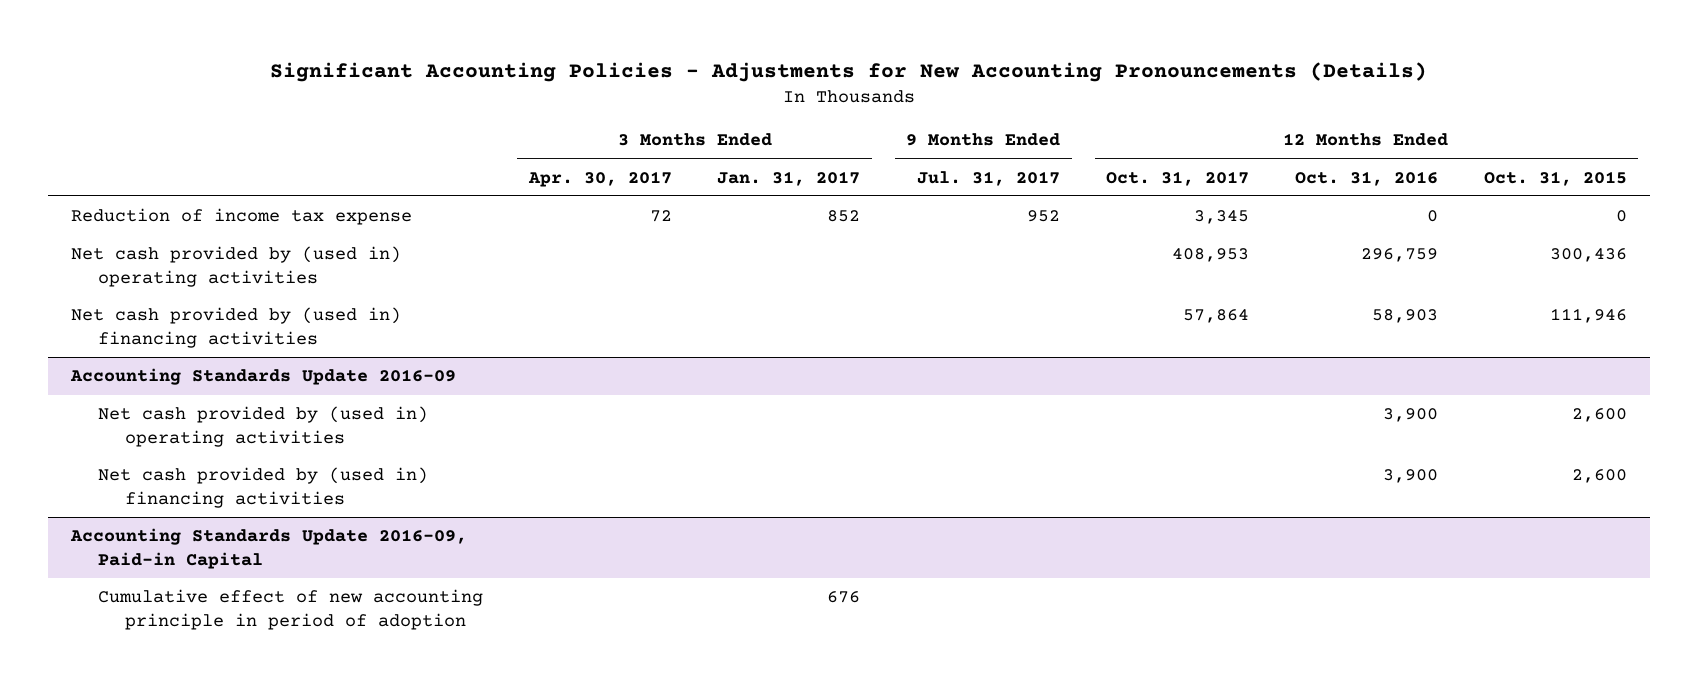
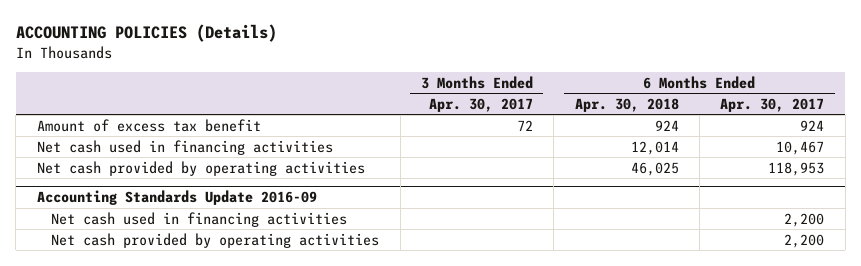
- Significant Accounting Policies - Adjustments for New Accounting Pronouncements (Details)
+ ACCOUNTING POLICIES (Details)
- | 3 Months Ended Apr. 30, 2017 | 3 Months Ended Jan. 31, 2017 | 9 Months Ended Jul. 31, 2017 | 12 Months Ended Oct. 31, 2017 | 12 Months Ended Oct. 31, 2016 | 12 Months Ended Oct. 31, 2015
+ | 3 Months Ended Apr. 30, 2017 | 6 Months Ended Apr. 30, 2018 | 6 Months Ended Apr. 30, 2017
- Reduction of income tax expense | 72 | 852 | 952 | 3,345 | 0 | 0
- Net cash provided by (used in) operating activities | | | | 408,953 | 296,759 | 300,436
- Net cash provided by (used in) financing activities | | | | 57,864 | 58,903 | 111,946
+ Amount of excess tax benefit | 72 | 924 | 924
+ Net cash used in financing activities | | 12,014 | 10,467
+ Net cash provided by operating activities | | 46,025 | 118,953
@ Accounting Standards Update 2016-09
- Net cash provided by (used in) operating activities | | | | | 3,900 | 2,600
- Net cash provided by (used in) financing activities | | | | | 3,900 | 2,600
- Accounting Standards Update 2016-09, Paid-in Capital
- Cumulative effect of new accounting principle in period of adoption | | 676 | | | |
@ Accounting Standards Update 2016-09
+ Net cash used in financing activities | | | 2,200
+ Net cash provided by operating activities | | | 2,200

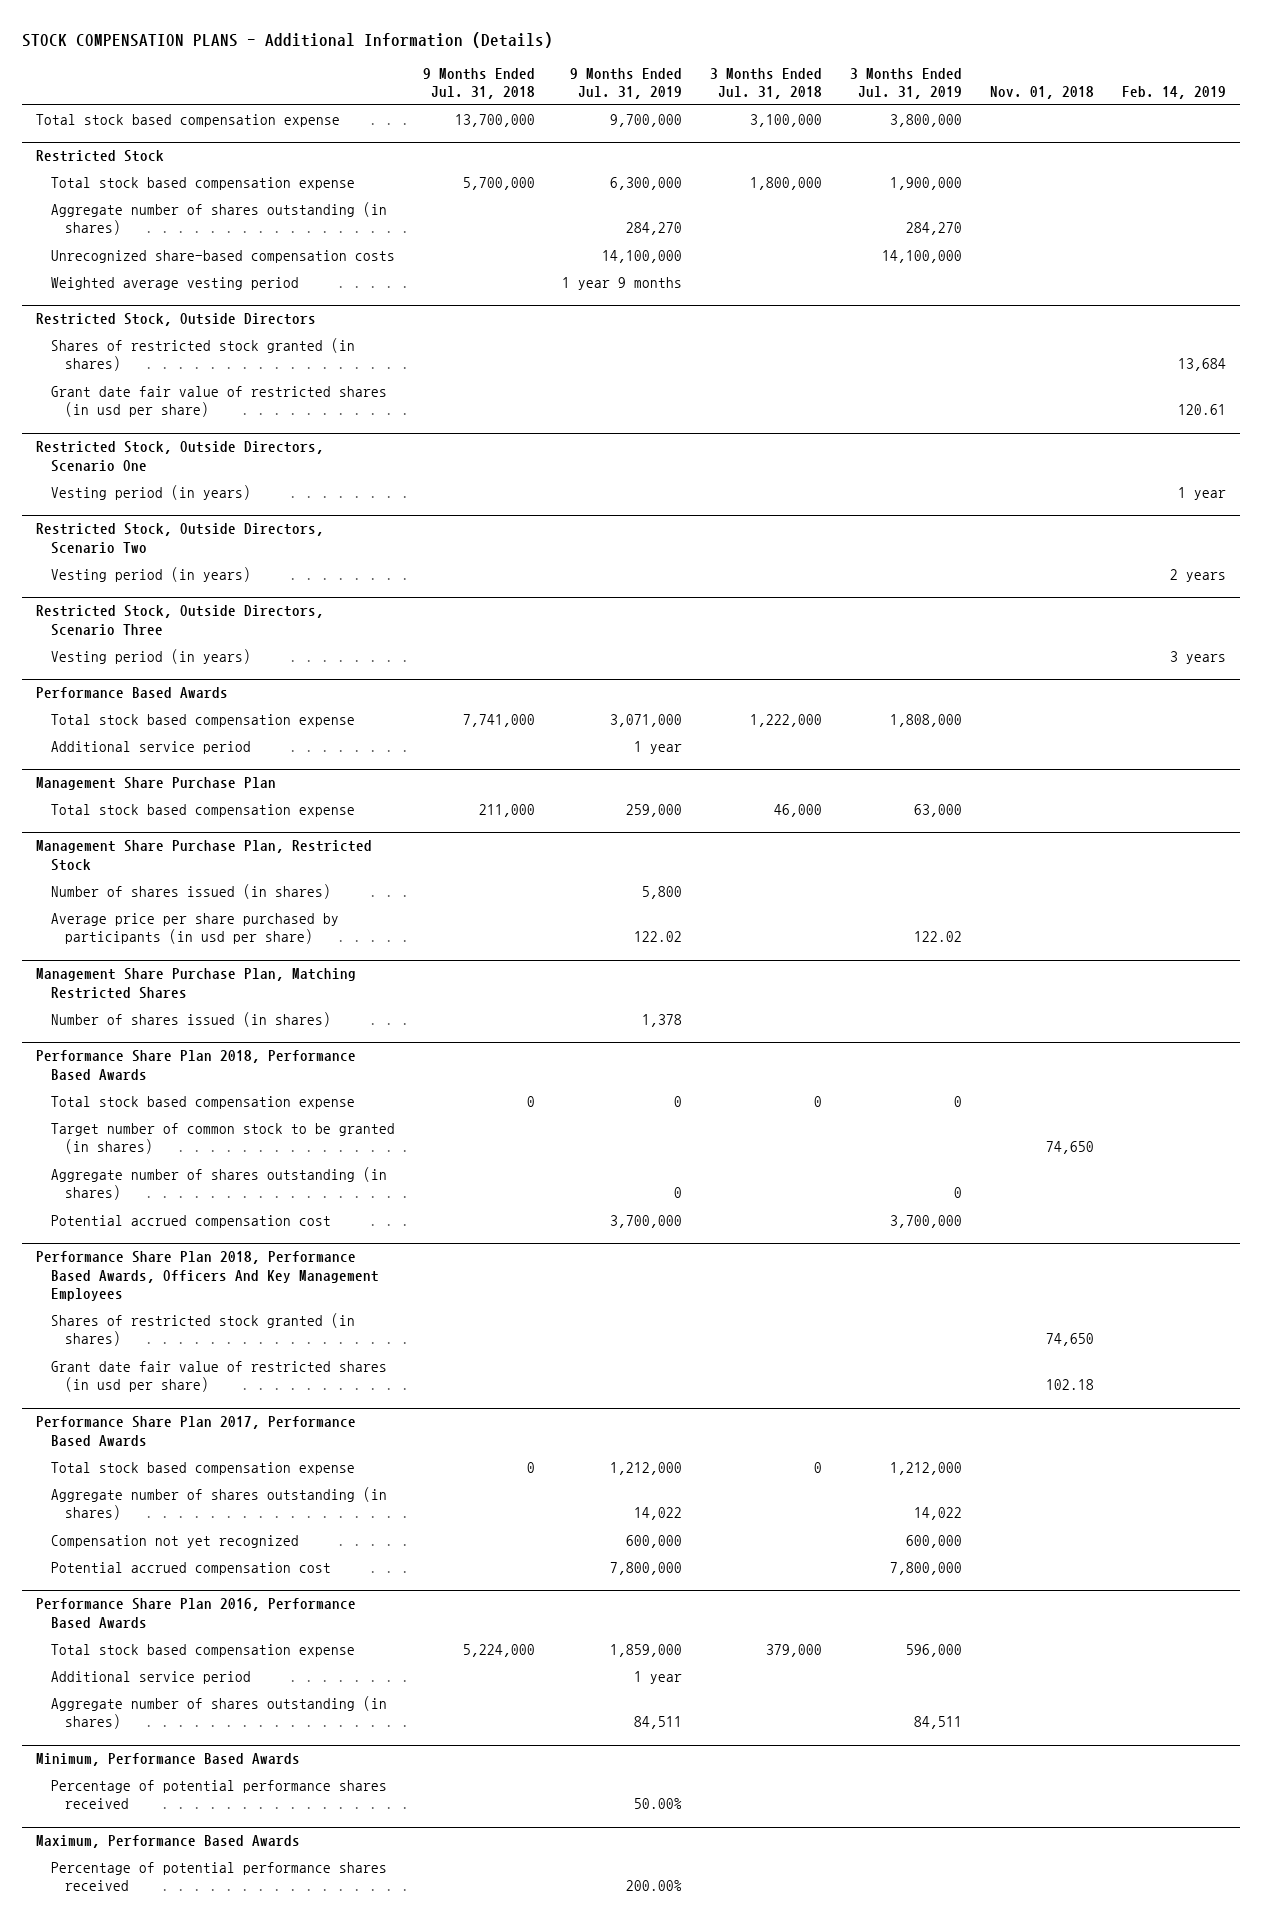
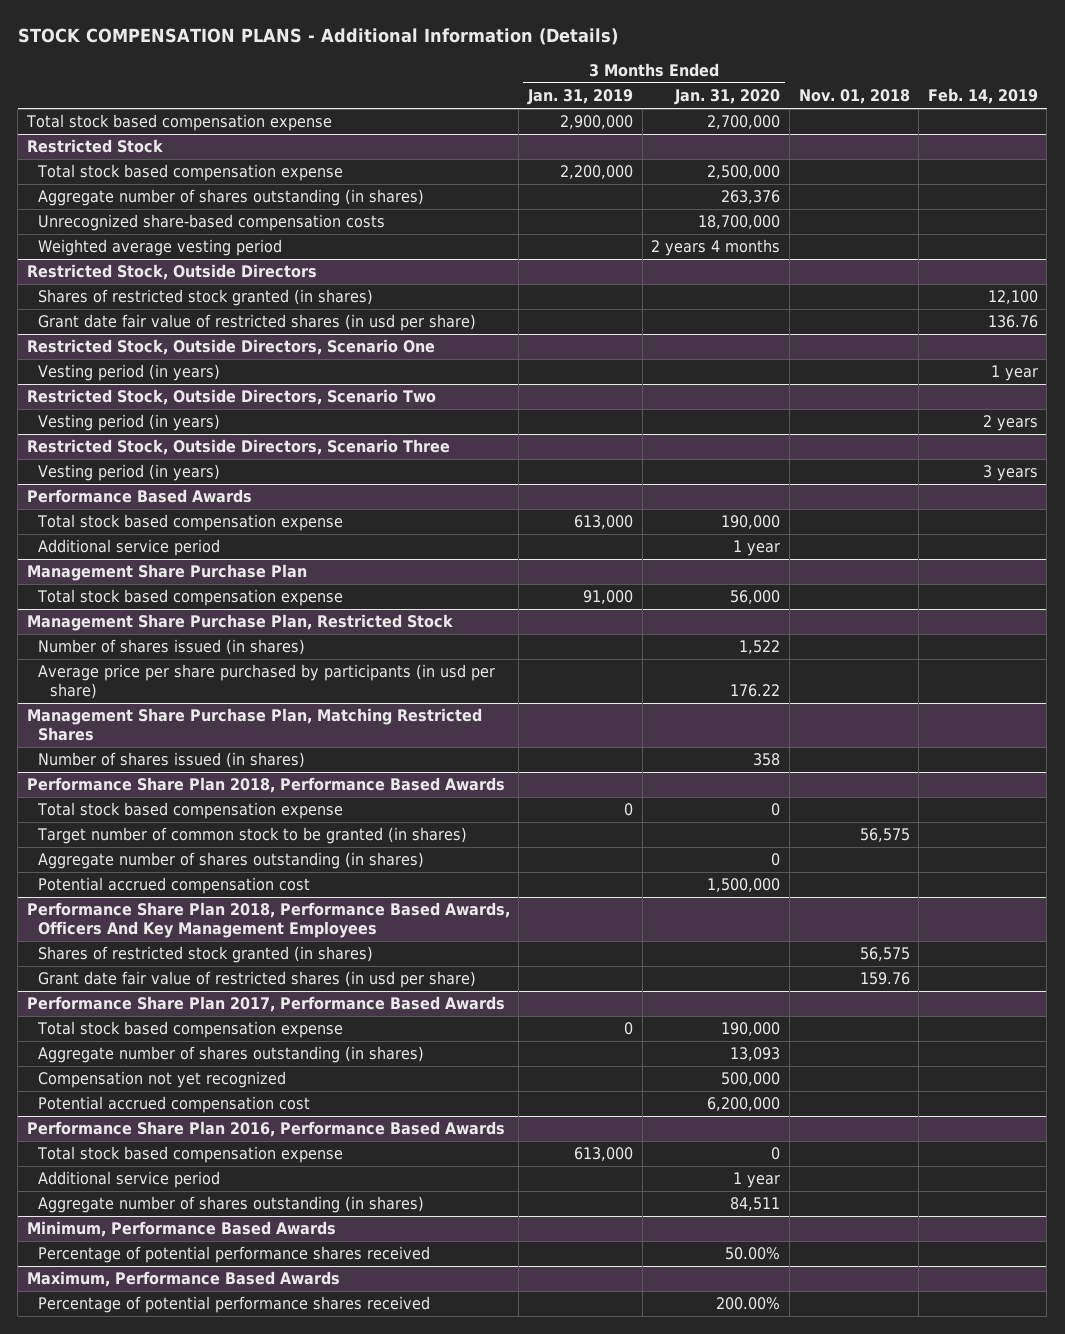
- | 9 Months Ended Jul. 31, 2018 | 9 Months Ended Jul. 31, 2019 | 3 Months Ended Jul. 31, 2018 | 3 Months Ended Jul. 31, 2019 | Nov. 01, 2018 | Feb. 14, 2019
+ | 3 Months Ended Jan. 31, 2019 | 3 Months Ended Jan. 31, 2020 | Nov. 01, 2018 | Feb. 14, 2019
@ Restricted Stock, Outside Directors
- Shares of restricted stock granted (in shares) | | | | | | 13,684
- Grant date fair value of restricted shares (in usd per share) | | | | | | 120.61
+ Shares of restricted stock granted (in shares) | | | | 12,100
+ Grant date fair value of restricted shares (in usd per share) | | | | 136.76
@ Performance Share Plan 2018, Performance Based Awards
- Target number of common stock to be granted (in shares) | | | | | 74,650 |
+ Target number of common stock to be granted (in shares) | | | 56,575 |
@ Performance Share Plan 2018, Performance Based Awards, Officers And Key Management Employees
- Shares of restricted stock granted (in shares) | | | | | 74,650 |
- Grant date fair value of restricted shares (in usd per share) | | | | | 102.18 |
+ Shares of restricted stock granted (in shares) | | | 56,575 |
+ Grant date fair value of restricted shares (in usd per share) | | | 159.76 |

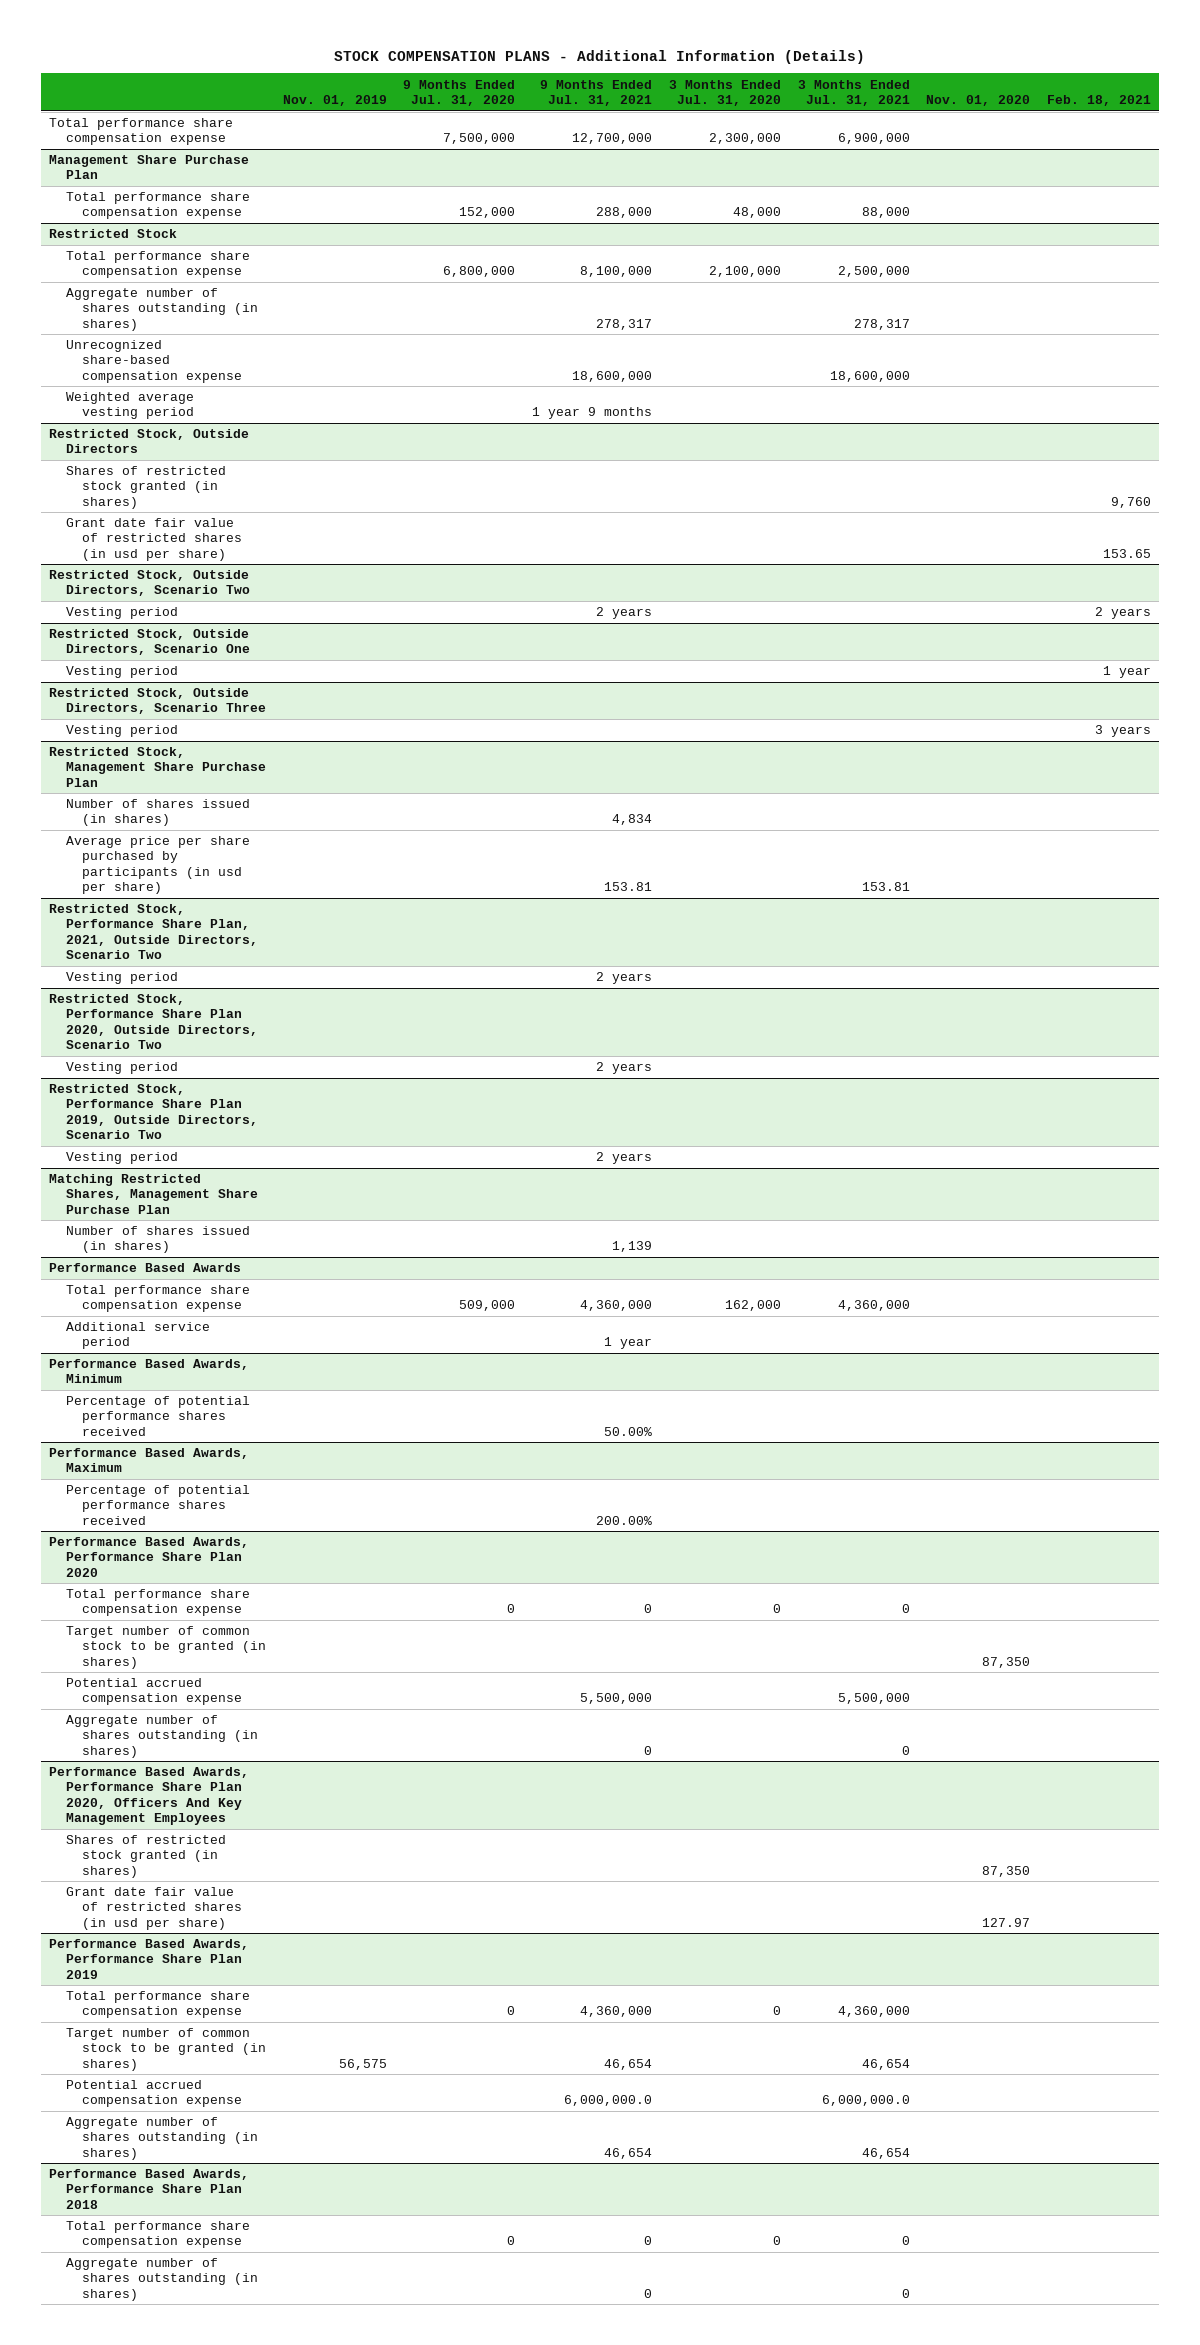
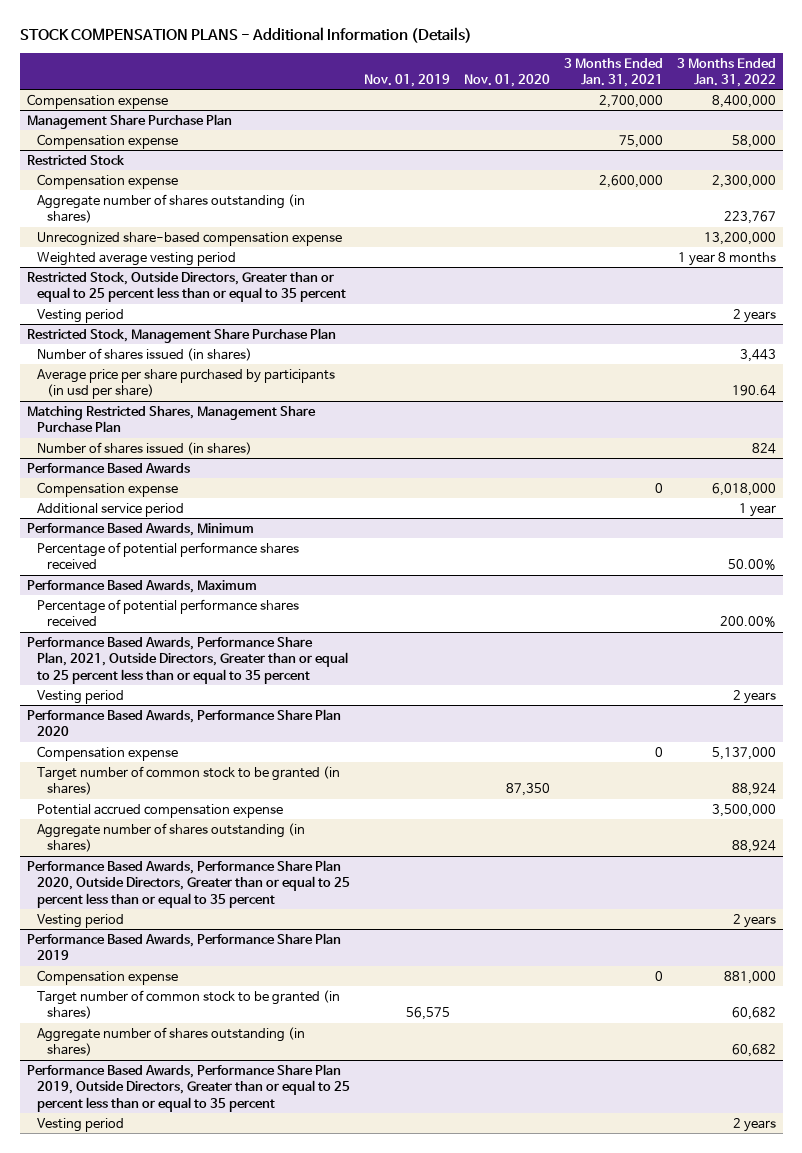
- | Nov. 01, 2019 | 9 Months Ended Jul. 31, 2020 | 9 Months Ended Jul. 31, 2021 | 3 Months Ended Jul. 31, 2020 | 3 Months Ended Jul. 31, 2021 | Nov. 01, 2020 | Feb. 18, 2021
+ | Nov. 01, 2019 | Nov. 01, 2020 | 3 Months Ended Jan. 31, 2021 | 3 Months Ended Jan. 31, 2022
- Total performance share compensation expense | | 7,500,000 | 12,700,000 | 2,300,000 | 6,900,000 | |
+ Compensation expense | | | 2,700,000 | 8,400,000
@ Management Share Purchase Plan
- Total performance share compensation expense | | 152,000 | 288,000 | 48,000 | 88,000 | |
+ Compensation expense | | | 75,000 | 58,000
@ Restricted Stock
- Total performance share compensation expense | | 6,800,000 | 8,100,000 | 2,100,000 | 2,500,000 | |
+ Compensation expense | | | 2,600,000 | 2,300,000
- Restricted Stock, Outside Directors
- Shares of restricted stock granted (in shares) | | | | | | | 9,760
- Grant date fair value of restricted shares (in usd per share) | | | | | | | 153.65
- Restricted Stock, Outside Directors, Scenario Two
- Vesting period | | | 2 years | | | | 2 years
- Restricted Stock, Outside Directors, Scenario One
- Vesting period | | | | | | | 1 year
- Restricted Stock, Outside Directors, Scenario Three
- Vesting period | | | | | | | 3 years
+ Restricted Stock, Outside Directors, Greater than or equal to 25 percent less than or equal to 35 percent
+ Vesting period | | | | 2 years
- Restricted Stock, Performance Share Plan, 2021, Outside Directors, Scenario Two
- Vesting period | | | 2 years | | | |
- Restricted Stock, Performance Share Plan 2020, Outside Directors, Scenario Two
- Vesting period | | | 2 years | | | |
- Restricted Stock, Performance Share Plan 2019, Outside Directors, Scenario Two
- Vesting period | | | 2 years | | | |
@ Performance Based Awards
- Total performance share compensation expense | | 509,000 | 4,360,000 | 162,000 | 4,360,000 | |
+ Compensation expense | | | 0 | 6,018,000
+ Performance Based Awards, Performance Share Plan, 2021, Outside Directors, Greater than or equal to 25 percent less than or equal to 35 percent
+ Vesting period | | | | 2 years
@ Performance Based Awards, Performance Share Plan 2020
- Total performance share compensation expense | | 0 | 0 | 0 | 0 | |
+ Compensation expense | | | 0 | 5,137,000
- Performance Based Awards, Performance Share Plan 2020, Officers And Key Management Employees
- Shares of restricted stock granted (in shares) | | | | | | 87,350 |
- Grant date fair value of restricted shares (in usd per share) | | | | | | 127.97 |
+ Performance Based Awards, Performance Share Plan 2020, Outside Directors, Greater than or equal to 25 percent less than or equal to 35 percent
+ Vesting period | | | | 2 years
@ Performance Based Awards, Performance Share Plan 2019
- Total performance share compensation expense | | 0 | 4,360,000 | 0 | 4,360,000 | |
+ Compensation expense | | | 0 | 881,000
- Potential accrued compensation expense | | | 6,000,000.0 | | 6,000,000.0 | |
- Performance Based Awards, Performance Share Plan 2018
- Total performance share compensation expense | | 0 | 0 | 0 | 0 | |
- Aggregate number of shares outstanding (in shares) | | | 0 | | 0 | |
+ Performance Based Awards, Performance Share Plan 2019, Outside Directors, Greater than or equal to 25 percent less than or equal to 35 percent
+ Vesting period | | | | 2 years

